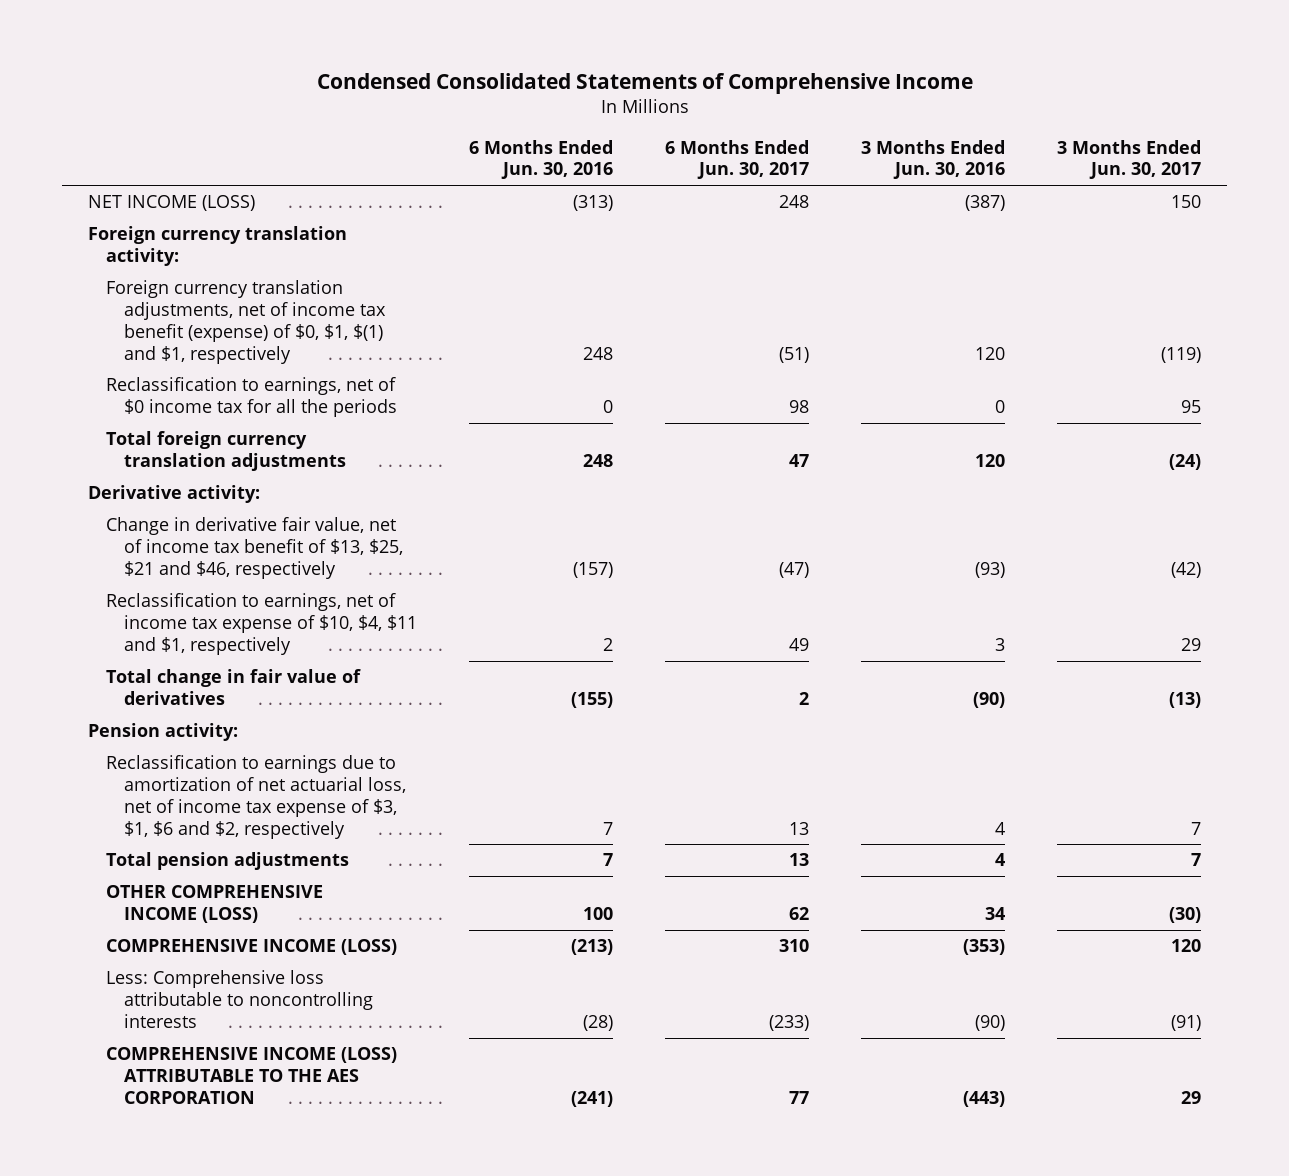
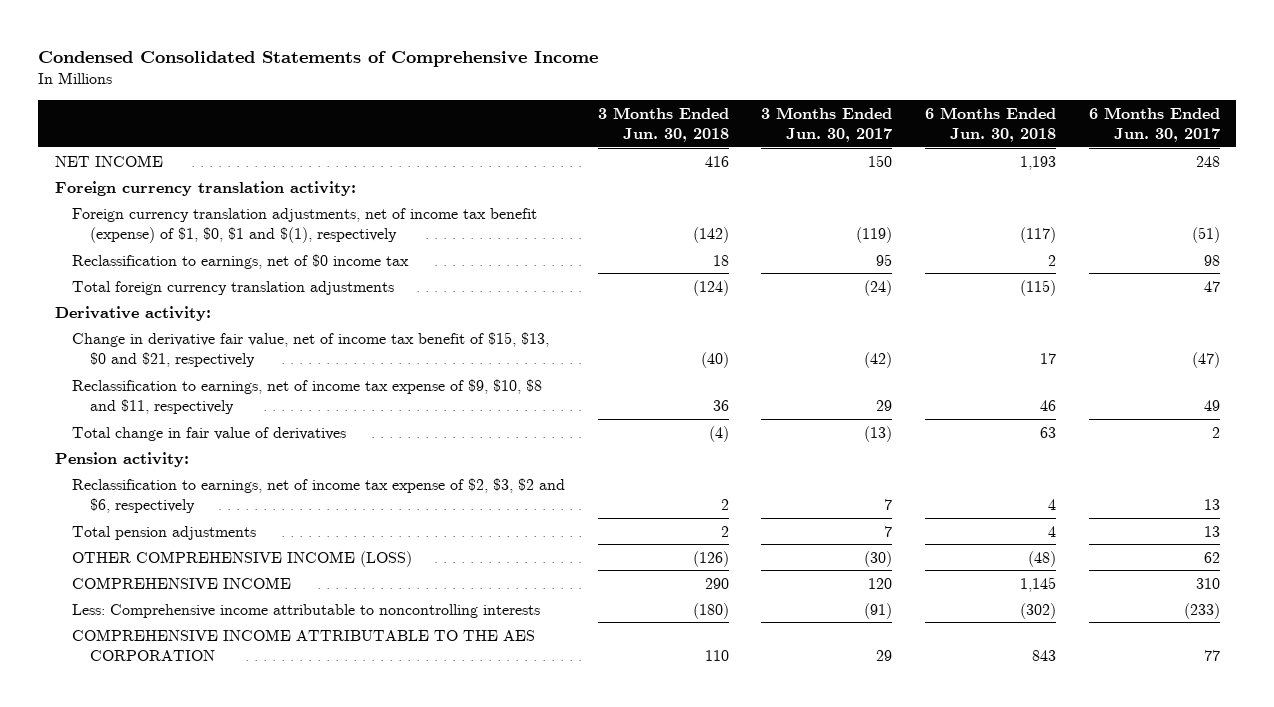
- | 6 Months Ended Jun. 30, 2016 | 6 Months Ended Jun. 30, 2017 | 3 Months Ended Jun. 30, 2016 | 3 Months Ended Jun. 30, 2017
+ | 3 Months Ended Jun. 30, 2018 | 3 Months Ended Jun. 30, 2017 | 6 Months Ended Jun. 30, 2018 | 6 Months Ended Jun. 30, 2017
- NET INCOME (LOSS) | (313) | 248 | (387) | 150
+ NET INCOME | 416 | 150 | 1,193 | 248
- Foreign currency translation adjustments, net of income tax benefit (expense) of $0, $1, $(1) and $1, respectively | 248 | (51) | 120 | (119)
- Reclassification to earnings, net of $0 income tax for all the periods | 0 | 98 | 0 | 95
+ Foreign currency translation adjustments, net of income tax benefit (expense) of $1, $0, $1 and $(1), respectively | (142) | (119) | (117) | (51)
+ Reclassification to earnings, net of $0 income tax | 18 | 95 | 2 | 98
- Change in derivative fair value, net of income tax benefit of $13, $25, $21 and $46, respectively | (157) | (47) | (93) | (42)
- Reclassification to earnings, net of income tax expense of $10, $4, $11 and $1, respectively | 2 | 49 | 3 | 29
+ Change in derivative fair value, net of income tax benefit of $15, $13, $0 and $21, respectively | (40) | (42) | 17 | (47)
+ Reclassification to earnings, net of income tax expense of $9, $10, $8 and $11, respectively | 36 | 29 | 46 | 49
- Reclassification to earnings due to amortization of net actuarial loss, net of income tax expense of $3, $1, $6 and $2, respectively | 7 | 13 | 4 | 7
+ Reclassification to earnings, net of income tax expense of $2, $3, $2 and $6, respectively | 2 | 7 | 4 | 13
- COMPREHENSIVE INCOME (LOSS) | (213) | 310 | (353) | 120
- Less: Comprehensive loss attributable to noncontrolling interests | (28) | (233) | (90) | (91)
- COMPREHENSIVE INCOME (LOSS) ATTRIBUTABLE TO THE AES CORPORATION | (241) | 77 | (443) | 29
+ COMPREHENSIVE INCOME | 290 | 120 | 1,145 | 310
+ Less: Comprehensive income attributable to noncontrolling interests | (180) | (91) | (302) | (233)
+ COMPREHENSIVE INCOME ATTRIBUTABLE TO THE AES CORPORATION | 110 | 29 | 843 | 77

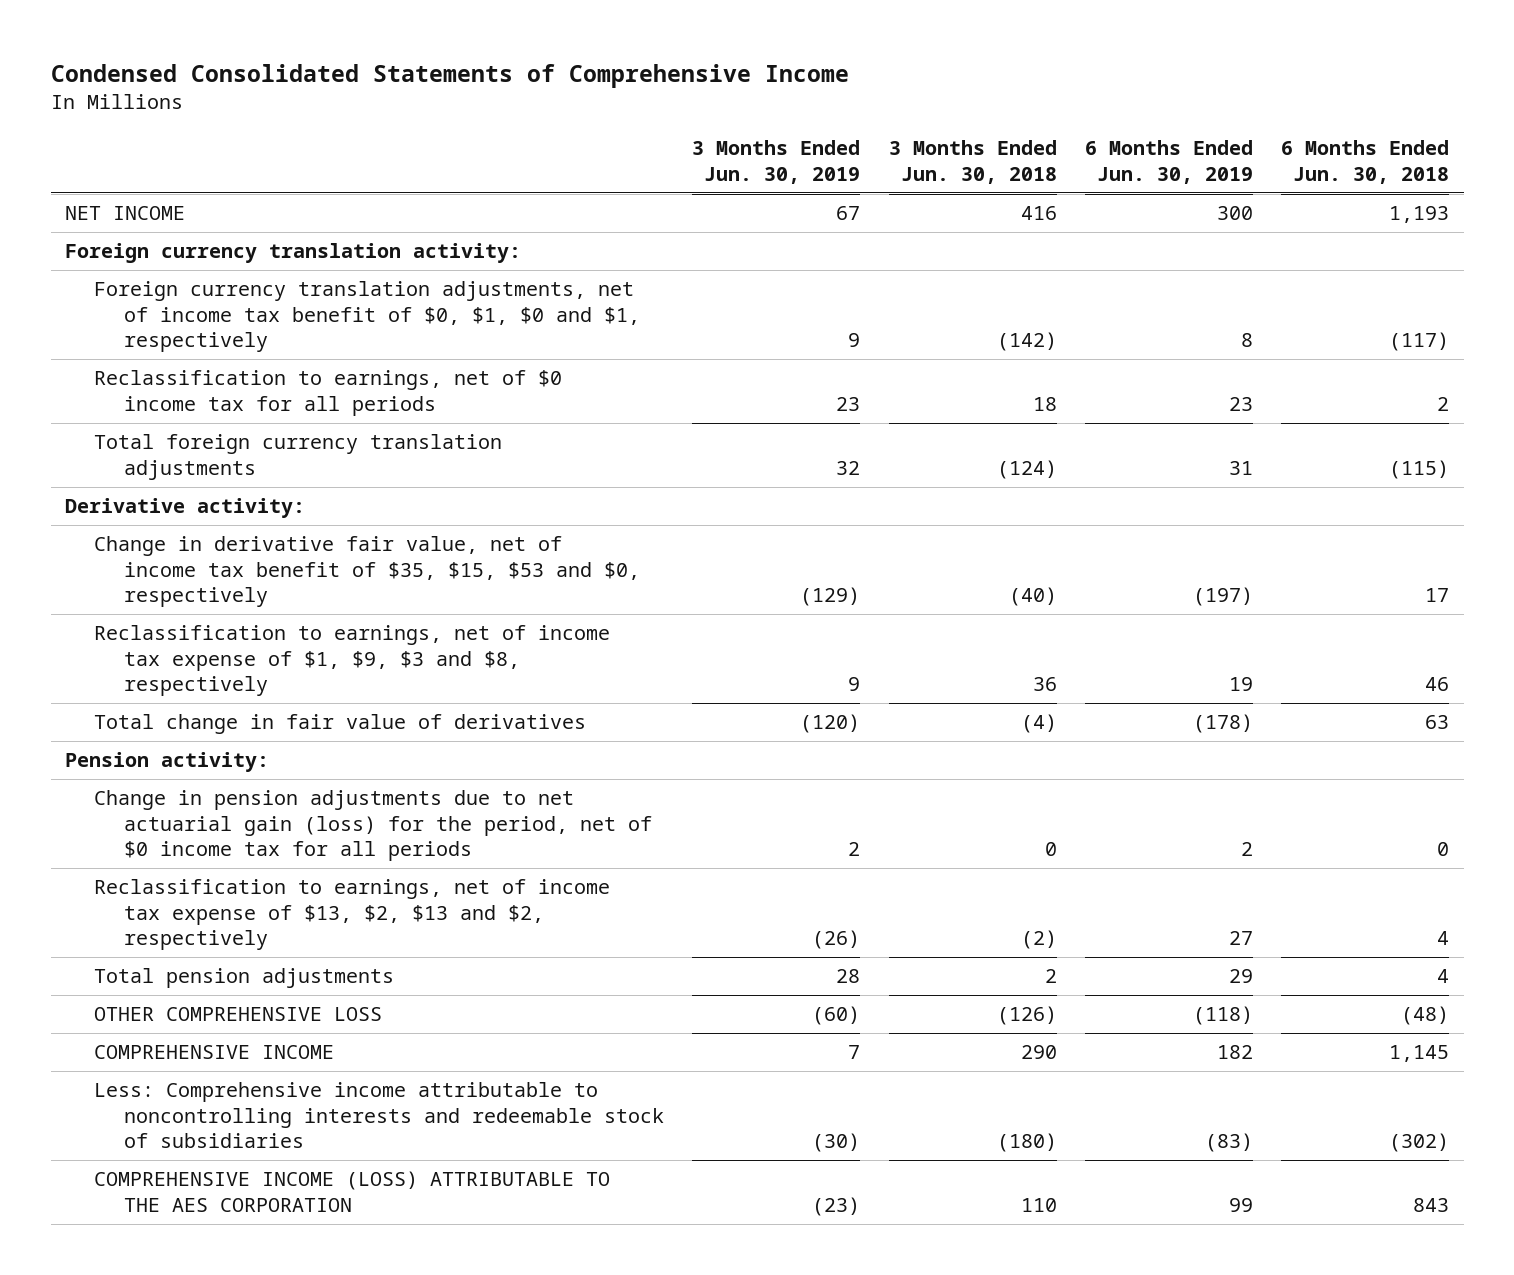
- | 3 Months Ended Jun. 30, 2018 | 3 Months Ended Jun. 30, 2017 | 6 Months Ended Jun. 30, 2018 | 6 Months Ended Jun. 30, 2017
+ | 3 Months Ended Jun. 30, 2019 | 3 Months Ended Jun. 30, 2018 | 6 Months Ended Jun. 30, 2019 | 6 Months Ended Jun. 30, 2018
- Foreign currency translation adjustments, net of income tax benefit (expense) of $1, $0, $1 and $(1), respectively | (142) | (119) | (117) | (51)
- Reclassification to earnings, net of $0 income tax | 18 | 95 | 2 | 98
+ Foreign currency translation adjustments, net of income tax benefit of $0, $1, $0 and $1, respectively | 9 | (142) | 8 | (117)
+ Reclassification to earnings, net of $0 income tax for all periods | 23 | 18 | 23 | 2
- Change in derivative fair value, net of income tax benefit of $15, $13, $0 and $21, respectively | (40) | (42) | 17 | (47)
- Reclassification to earnings, net of income tax expense of $9, $10, $8 and $11, respectively | 36 | 29 | 46 | 49
+ Change in derivative fair value, net of income tax benefit of $35, $15, $53 and $0, respectively | (129) | (40) | (197) | 17
+ Reclassification to earnings, net of income tax expense of $1, $9, $3 and $8, respectively | 9 | 36 | 19 | 46
- Reclassification to earnings, net of income tax expense of $2, $3, $2 and $6, respectively | 2 | 7 | 4 | 13
+ Change in pension adjustments due to net actuarial gain (loss) for the period, net of $0 income tax for all periods | 2 | 0 | 2 | 0
+ Reclassification to earnings, net of income tax expense of $13, $2, $13 and $2, respectively | (26) | (2) | 27 | 4
- OTHER COMPREHENSIVE INCOME (LOSS) | (126) | (30) | (48) | 62
+ OTHER COMPREHENSIVE LOSS | (60) | (126) | (118) | (48)
- Less: Comprehensive income attributable to noncontrolling interests | (180) | (91) | (302) | (233)
- COMPREHENSIVE INCOME ATTRIBUTABLE TO THE AES CORPORATION | 110 | 29 | 843 | 77
+ Less: Comprehensive income attributable to noncontrolling interests and redeemable stock of subsidiaries | (30) | (180) | (83) | (302)
+ COMPREHENSIVE INCOME (LOSS) ATTRIBUTABLE TO THE AES CORPORATION | (23) | 110 | 99 | 843

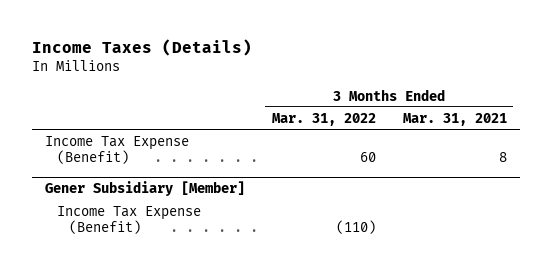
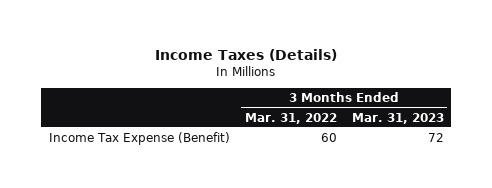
- | 3 Months Ended Mar. 31, 2022 | 3 Months Ended Mar. 31, 2021
+ | 3 Months Ended Mar. 31, 2022 | 3 Months Ended Mar. 31, 2023
- Gener Subsidiary [Member]
- Income Tax Expense (Benefit) | (110) |

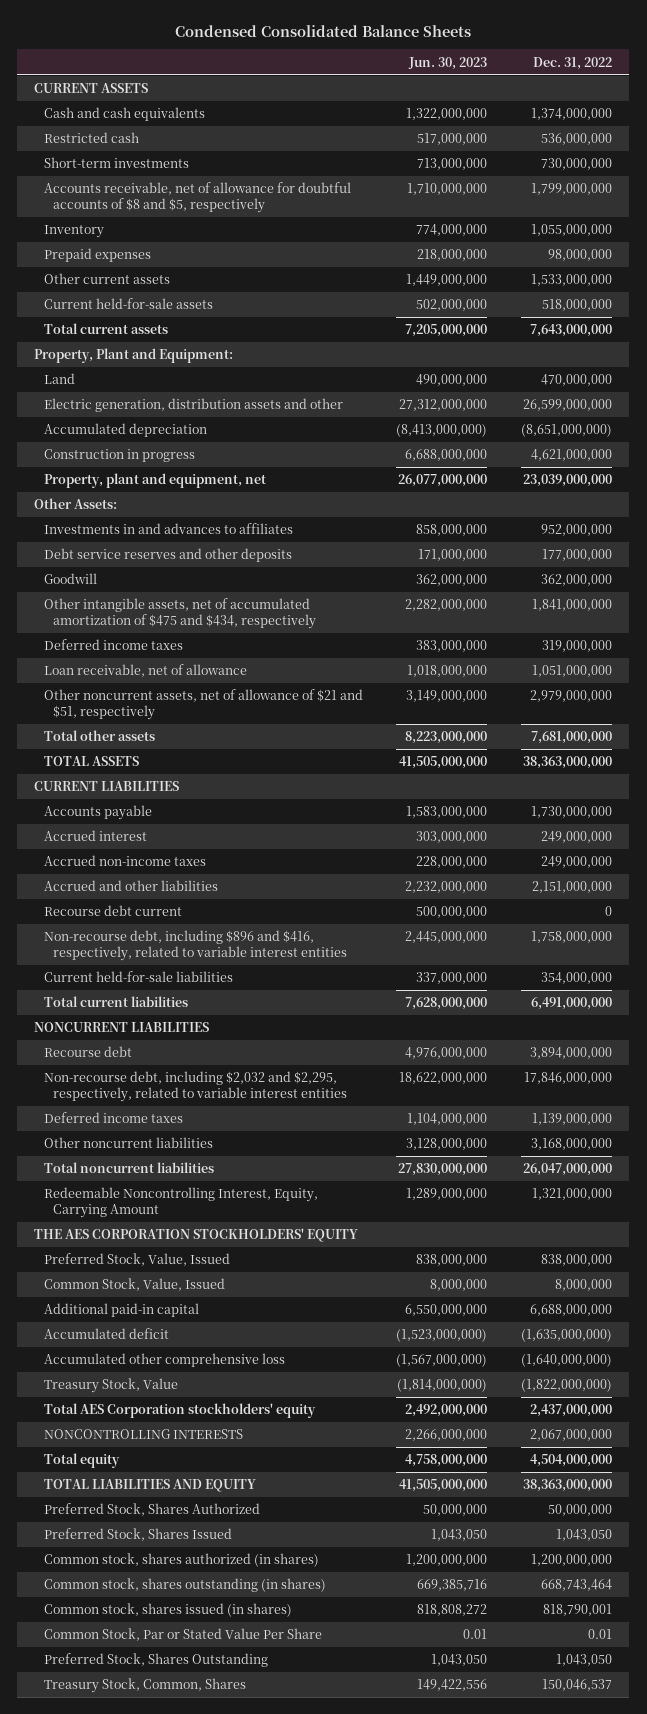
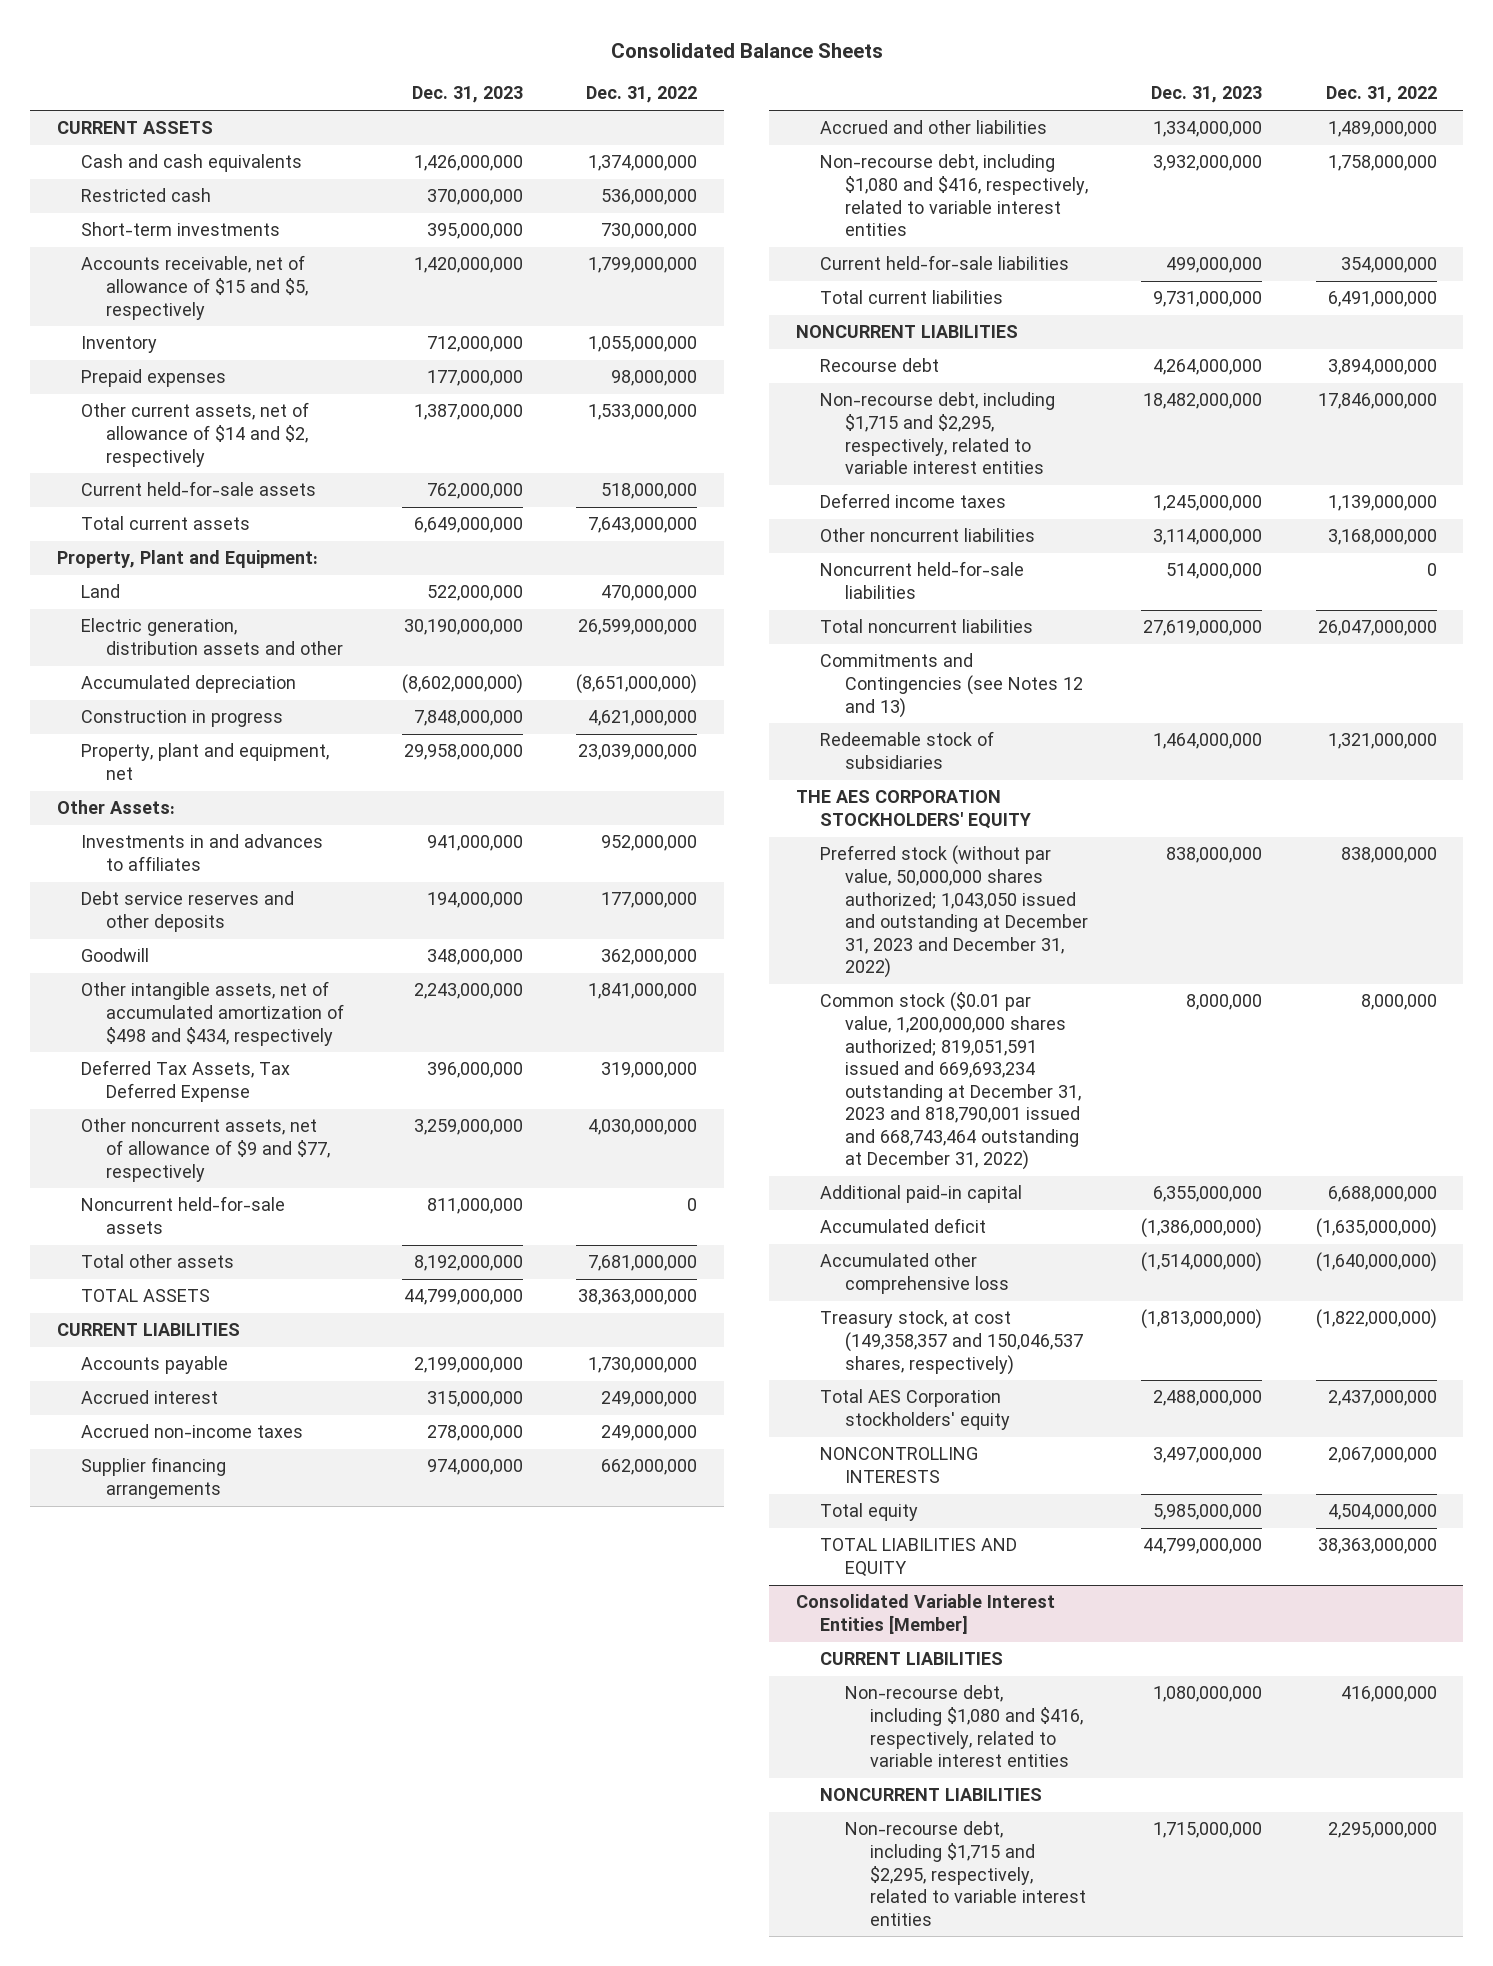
- Condensed Consolidated Balance Sheets
+ Consolidated Balance Sheets
- | Jun. 30, 2023 | Dec. 31, 2022
+ | Dec. 31, 2023 | Dec. 31, 2022
- Accounts receivable, net of allowance for doubtful accounts of $8 and $5, respectively | 1,710,000,000 | 1,799,000,000
+ Accounts receivable, net of allowance of $15 and $5, respectively | 1,420,000,000 | 1,799,000,000
- Other current assets | 1,449,000,000 | 1,533,000,000
+ Other current assets, net of allowance of $14 and $2, respectively | 1,387,000,000 | 1,533,000,000
- Other intangible assets, net of accumulated amortization of $475 and $434, respectively | 2,282,000,000 | 1,841,000,000
- Deferred income taxes | 383,000,000 | 319,000,000
- Loan receivable, net of allowance | 1,018,000,000 | 1,051,000,000
- Other noncurrent assets, net of allowance of $21 and $51, respectively | 3,149,000,000 | 2,979,000,000
+ Other intangible assets, net of accumulated amortization of $498 and $434, respectively | 2,243,000,000 | 1,841,000,000
+ Deferred Tax Assets, Tax Deferred Expense | 396,000,000 | 319,000,000
+ Other noncurrent assets, net of allowance of $9 and $77, respectively | 3,259,000,000 | 4,030,000,000
+ Noncurrent held-for-sale assets | 811,000,000 | 0
- Accrued and other liabilities | 2,232,000,000 | 2,151,000,000
- Recourse debt current | 500,000,000 | 0
- Non-recourse debt, including $896 and $416, respectively, related to variable interest entities | 2,445,000,000 | 1,758,000,000
+ Supplier financing arrangements | 974,000,000 | 662,000,000
+ Accrued and other liabilities | 1,334,000,000 | 1,489,000,000
+ Non-recourse debt, including $1,080 and $416, respectively, related to variable interest entities | 3,932,000,000 | 1,758,000,000
- Non-recourse debt, including $2,032 and $2,295, respectively, related to variable interest entities | 18,622,000,000 | 17,846,000,000
+ Non-recourse debt, including $1,715 and $2,295, respectively, related to variable interest entities | 18,482,000,000 | 17,846,000,000
+ Noncurrent held-for-sale liabilities | 514,000,000 | 0
- Redeemable Noncontrolling Interest, Equity, Carrying Amount | 1,289,000,000 | 1,321,000,000
+ Commitments and Contingencies (see Notes 12 and 13)
+ Redeemable stock of subsidiaries | 1,464,000,000 | 1,321,000,000
- Preferred Stock, Value, Issued | 838,000,000 | 838,000,000
- Common Stock, Value, Issued | 8,000,000 | 8,000,000
+ Preferred stock (without par value, 50,000,000 shares authorized; 1,043,050 issued and outstanding at December 31, 2023 and December 31, 2022) | 838,000,000 | 838,000,000
+ Common stock ($0.01 par value, 1,200,000,000 shares authorized; 819,051,591 issued and 669,693,234 outstanding at December 31, 2023 and 818,790,001 issued and 668,743,464 outstanding at December 31, 2022) | 8,000,000 | 8,000,000
- Treasury Stock, Value | (1,814,000,000) | (1,822,000,000)
+ Treasury stock, at cost (149,358,357 and 150,046,537 shares, respectively) | (1,813,000,000) | (1,822,000,000)
- Preferred Stock, Shares Authorized | 50,000,000 | 50,000,000
- Preferred Stock, Shares Issued | 1,043,050 | 1,043,050
- Common stock, shares authorized (in shares) | 1,200,000,000 | 1,200,000,000
- Common stock, shares outstanding (in shares) | 669,385,716 | 668,743,464
- Common stock, shares issued (in shares) | 818,808,272 | 818,790,001
- Common Stock, Par or Stated Value Per Share | 0.01 | 0.01
- Preferred Stock, Shares Outstanding | 1,043,050 | 1,043,050
- Treasury Stock, Common, Shares | 149,422,556 | 150,046,537
+ Consolidated Variable Interest Entities [Member]
+ CURRENT LIABILITIES
+ Non-recourse debt, including $1,080 and $416, respectively, related to variable interest entities | 1,080,000,000 | 416,000,000
+ NONCURRENT LIABILITIES
+ Non-recourse debt, including $1,715 and $2,295, respectively, related to variable interest entities | 1,715,000,000 | 2,295,000,000

